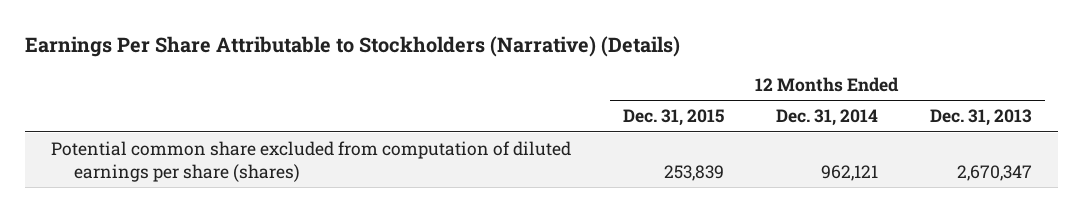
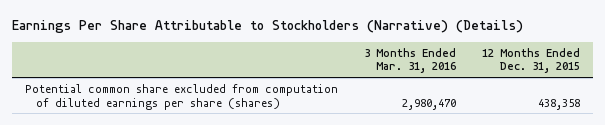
- | 12 Months Ended Dec. 31, 2015 | 12 Months Ended Dec. 31, 2014 | 12 Months Ended Dec. 31, 2013
+ | 3 Months Ended Mar. 31, 2016 | 12 Months Ended Dec. 31, 2015
- Potential common share excluded from computation of diluted earnings per share (shares) | 253,839 | 962,121 | 2,670,347
+ Potential common share excluded from computation of diluted earnings per share (shares) | 2,980,470 | 438,358

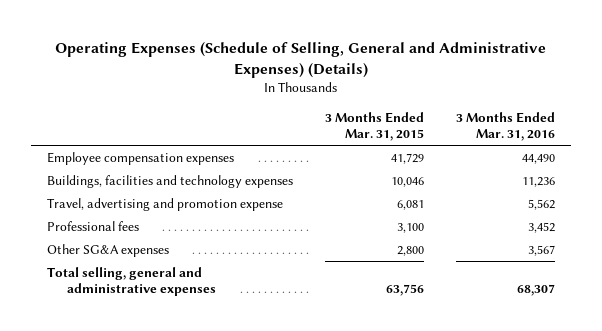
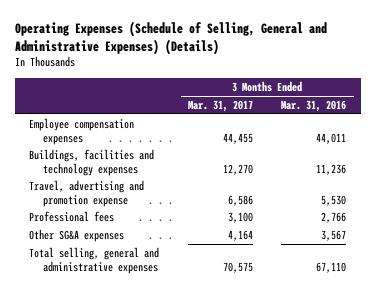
- | 3 Months Ended Mar. 31, 2015 | 3 Months Ended Mar. 31, 2016
+ | 3 Months Ended Mar. 31, 2017 | 3 Months Ended Mar. 31, 2016
- Employee compensation expenses | 41,729 | 44,490
+ Employee compensation expenses | 44,455 | 44,011
- Travel, advertising and promotion expense | 6,081 | 5,562
- Professional fees | 3,100 | 3,452
+ Travel, advertising and promotion expense | 6,586 | 5,530
+ Professional fees | 3,100 | 2,766
- Total selling, general and administrative expenses | 63,756 | 68,307
+ Total selling, general and administrative expenses | 70,575 | 67,110

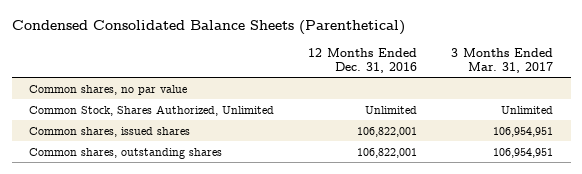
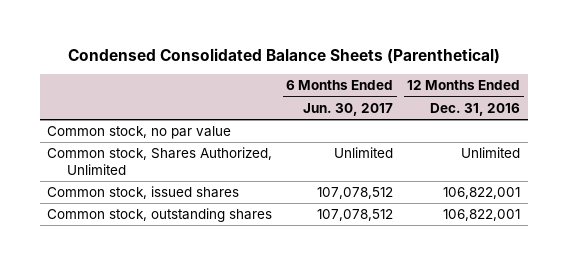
- | 12 Months Ended Dec. 31, 2016 | 3 Months Ended Mar. 31, 2017
+ | 6 Months Ended Jun. 30, 2017 | 12 Months Ended Dec. 31, 2016
- Common shares, no par value
- Common Stock, Shares Authorized, Unlimited | Unlimited | Unlimited
- Common shares, issued shares | 106,822,001 | 106,954,951
- Common shares, outstanding shares | 106,822,001 | 106,954,951
+ Common stock, no par value
+ Common stock, Shares Authorized, Unlimited | Unlimited | Unlimited
+ Common stock, issued shares | 107,078,512 | 106,822,001
+ Common stock, outstanding shares | 107,078,512 | 106,822,001

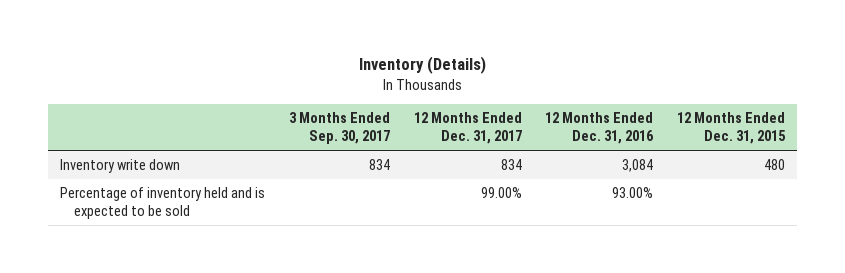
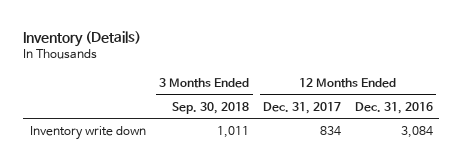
- | 3 Months Ended Sep. 30, 2017 | 12 Months Ended Dec. 31, 2017 | 12 Months Ended Dec. 31, 2016 | 12 Months Ended Dec. 31, 2015
+ | 3 Months Ended Sep. 30, 2018 | 12 Months Ended Dec. 31, 2017 | 12 Months Ended Dec. 31, 2016
- Percentage of inventory held and is expected to be sold | | 99.00% | 93.00% |

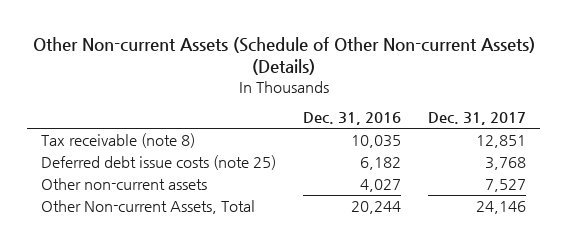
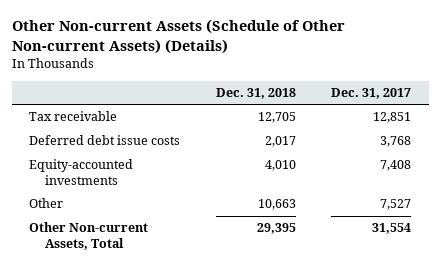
- | Dec. 31, 2016 | Dec. 31, 2017
+ | Dec. 31, 2018 | Dec. 31, 2017
- Tax receivable (note 8) | 10,035 | 12,851
- Deferred debt issue costs (note 25) | 6,182 | 3,768
- Other non-current assets | 4,027 | 7,527
- Other Non-current Assets, Total | 20,244 | 24,146
+ Tax receivable | 12,705 | 12,851
+ Deferred debt issue costs | 2,017 | 3,768
+ Equity-accounted investments | 4,010 | 7,408
+ Other | 10,663 | 7,527
+ Other Non-current Assets, Total | 29,395 | 31,554

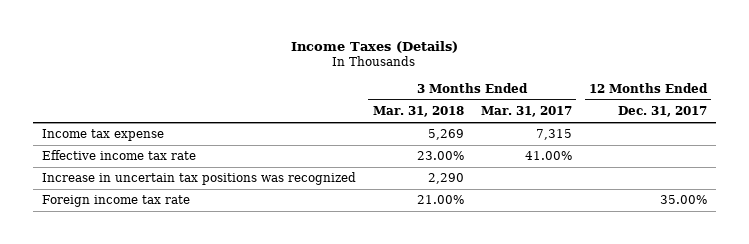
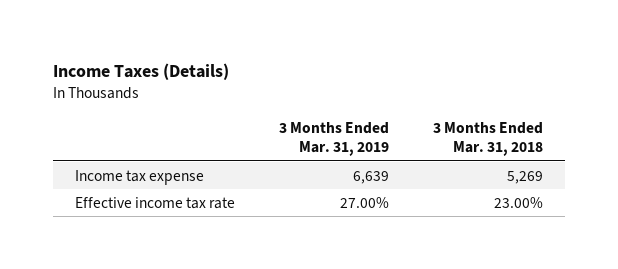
- | 3 Months Ended Mar. 31, 2018 | 3 Months Ended Mar. 31, 2017 | 12 Months Ended Dec. 31, 2017
+ | 3 Months Ended Mar. 31, 2019 | 3 Months Ended Mar. 31, 2018
- Increase in uncertain tax positions was recognized | 2,290 | |
- Foreign income tax rate | 21.00% | | 35.00%

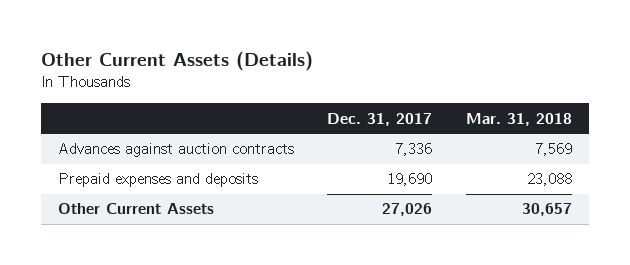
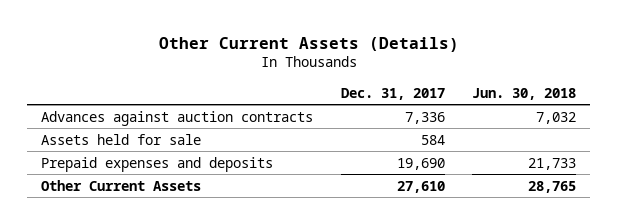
- | Dec. 31, 2017 | Mar. 31, 2018
+ | Dec. 31, 2017 | Jun. 30, 2018
+ Assets held for sale | 584 |
- Other Current Assets | 27,026 | 30,657
+ Other Current Assets | 27,610 | 28,765

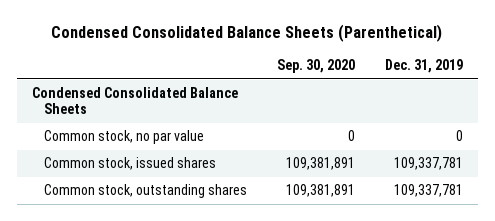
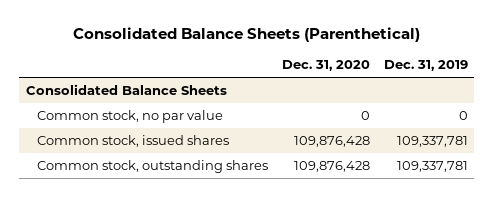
- Condensed Consolidated Balance Sheets (Parenthetical)
+ Consolidated Balance Sheets (Parenthetical)
- | Sep. 30, 2020 | Dec. 31, 2019
+ | Dec. 31, 2020 | Dec. 31, 2019
- Condensed Consolidated Balance Sheets
+ Consolidated Balance Sheets

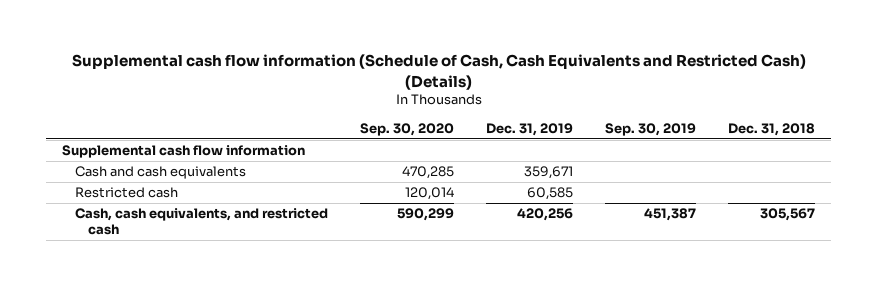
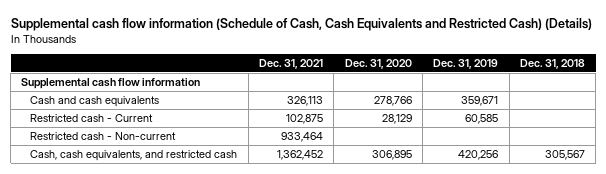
- | Sep. 30, 2020 | Dec. 31, 2019 | Sep. 30, 2019 | Dec. 31, 2018
+ | Dec. 31, 2021 | Dec. 31, 2020 | Dec. 31, 2019 | Dec. 31, 2018
- Restricted cash | 120,014 | 60,585 | |
+ Restricted cash - Current | 102,875 | 28,129 | 60,585 |
+ Restricted cash - Non-current | 933,464 | | |

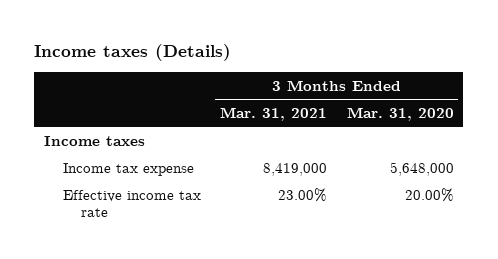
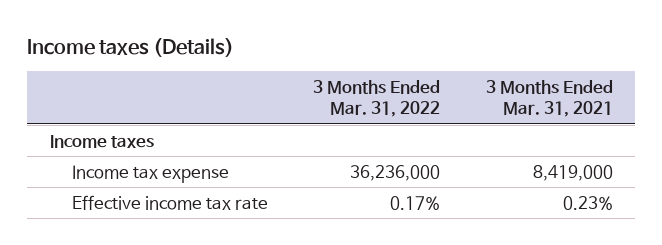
- | 3 Months Ended Mar. 31, 2021 | 3 Months Ended Mar. 31, 2020
+ | 3 Months Ended Mar. 31, 2022 | 3 Months Ended Mar. 31, 2021
- Effective income tax rate | 23.00% | 20.00%
+ Effective income tax rate | 0.17% | 0.23%

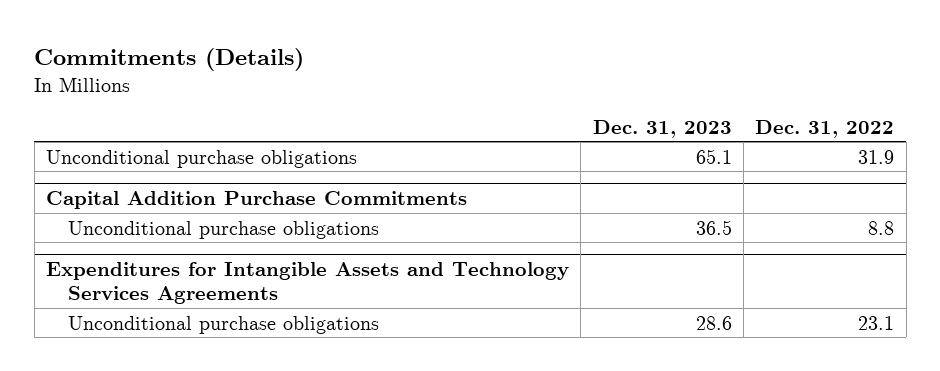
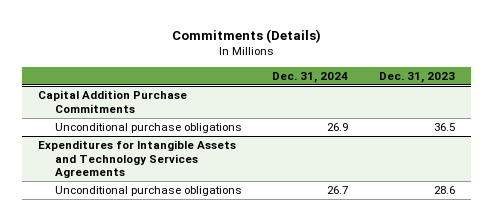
- | Dec. 31, 2023 | Dec. 31, 2022
+ | Dec. 31, 2024 | Dec. 31, 2023
- Unconditional purchase obligations | 65.1 | 31.9

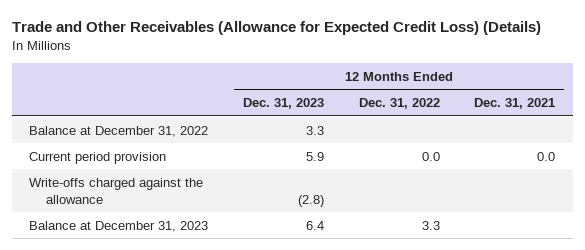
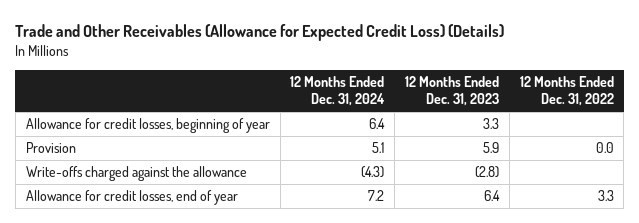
- | 12 Months Ended Dec. 31, 2023 | 12 Months Ended Dec. 31, 2022 | 12 Months Ended Dec. 31, 2021
+ | 12 Months Ended Dec. 31, 2024 | 12 Months Ended Dec. 31, 2023 | 12 Months Ended Dec. 31, 2022
- Balance at December 31, 2022 | 3.3 | |
- Current period provision | 5.9 | 0.0 | 0.0
+ Allowance for credit losses, beginning of year | 6.4 | 3.3 |
+ Provision | 5.1 | 5.9 | 0.0
- Balance at December 31, 2023 | 6.4 | 3.3 |
+ Allowance for credit losses, end of year | 7.2 | 6.4 | 3.3

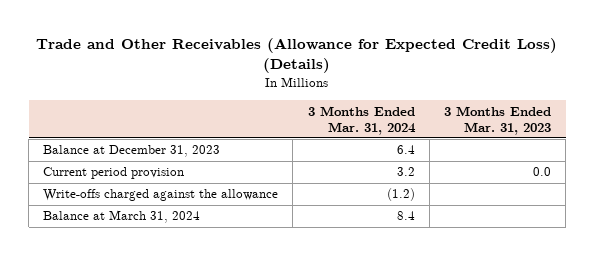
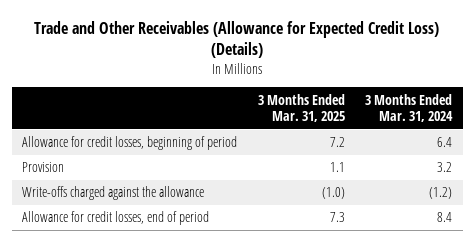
- | 3 Months Ended Mar. 31, 2024 | 3 Months Ended Mar. 31, 2023
+ | 3 Months Ended Mar. 31, 2025 | 3 Months Ended Mar. 31, 2024
- Balance at December 31, 2023 | 6.4 |
- Current period provision | 3.2 | 0.0
+ Allowance for credit losses, beginning of period | 7.2 | 6.4
+ Provision | 1.1 | 3.2
- Balance at March 31, 2024 | 8.4 |
+ Allowance for credit losses, end of period | 7.3 | 8.4

